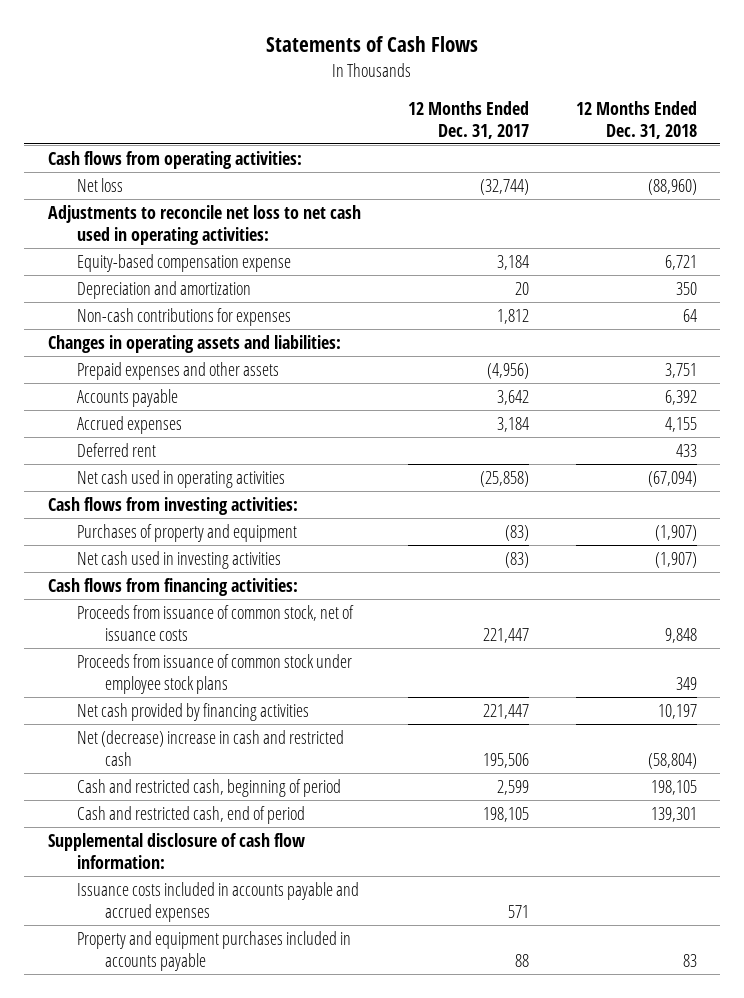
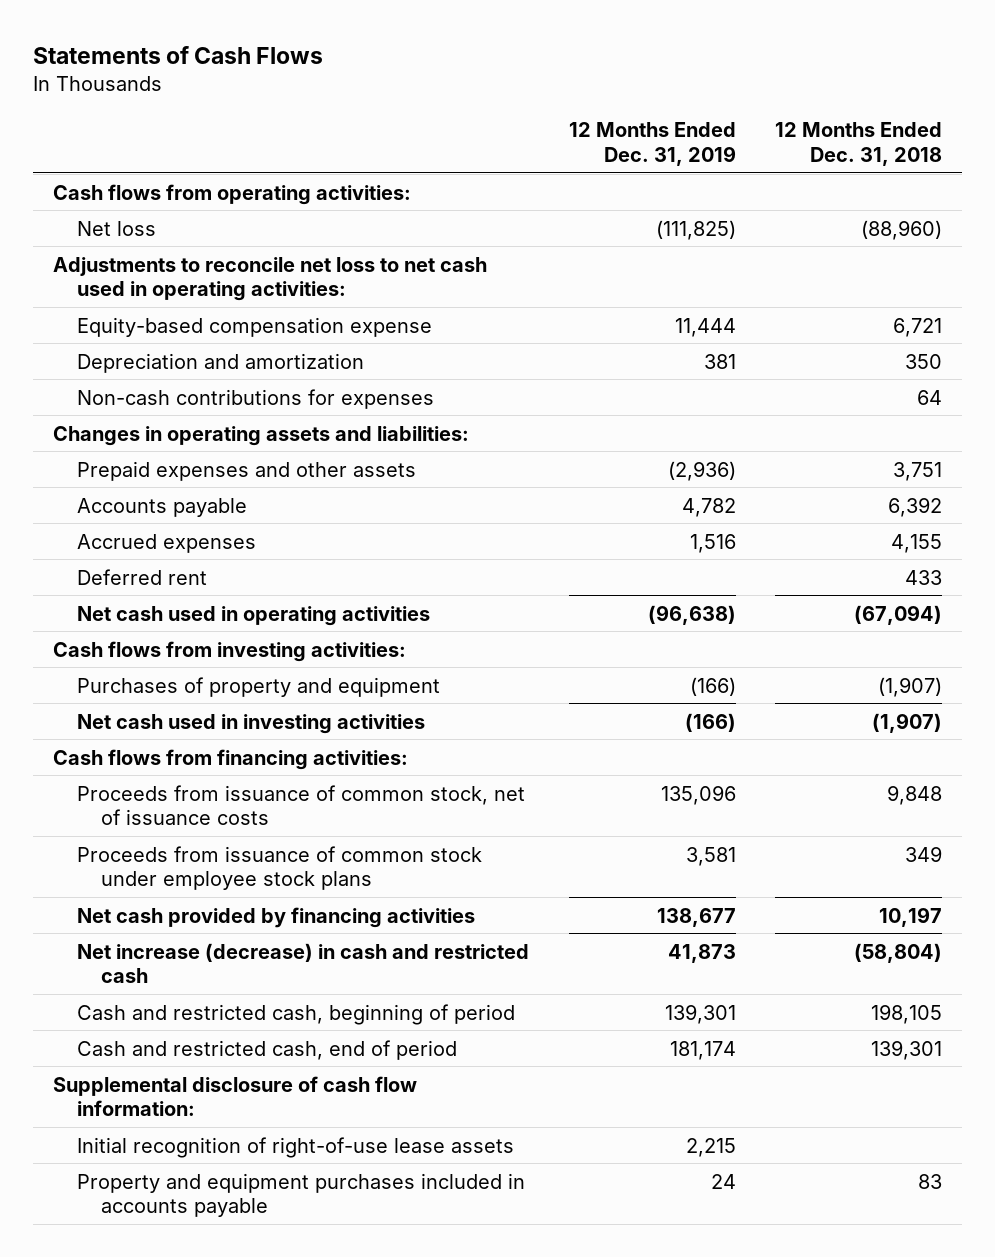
- | 12 Months Ended Dec. 31, 2017 | 12 Months Ended Dec. 31, 2018
+ | 12 Months Ended Dec. 31, 2019 | 12 Months Ended Dec. 31, 2018
- Net (decrease) increase in cash and restricted cash | 195,506 | (58,804)
+ Net increase (decrease) in cash and restricted cash | 41,873 | (58,804)
- Issuance costs included in accounts payable and accrued expenses | 571 |
+ Initial recognition of right-of-use lease assets | 2,215 |

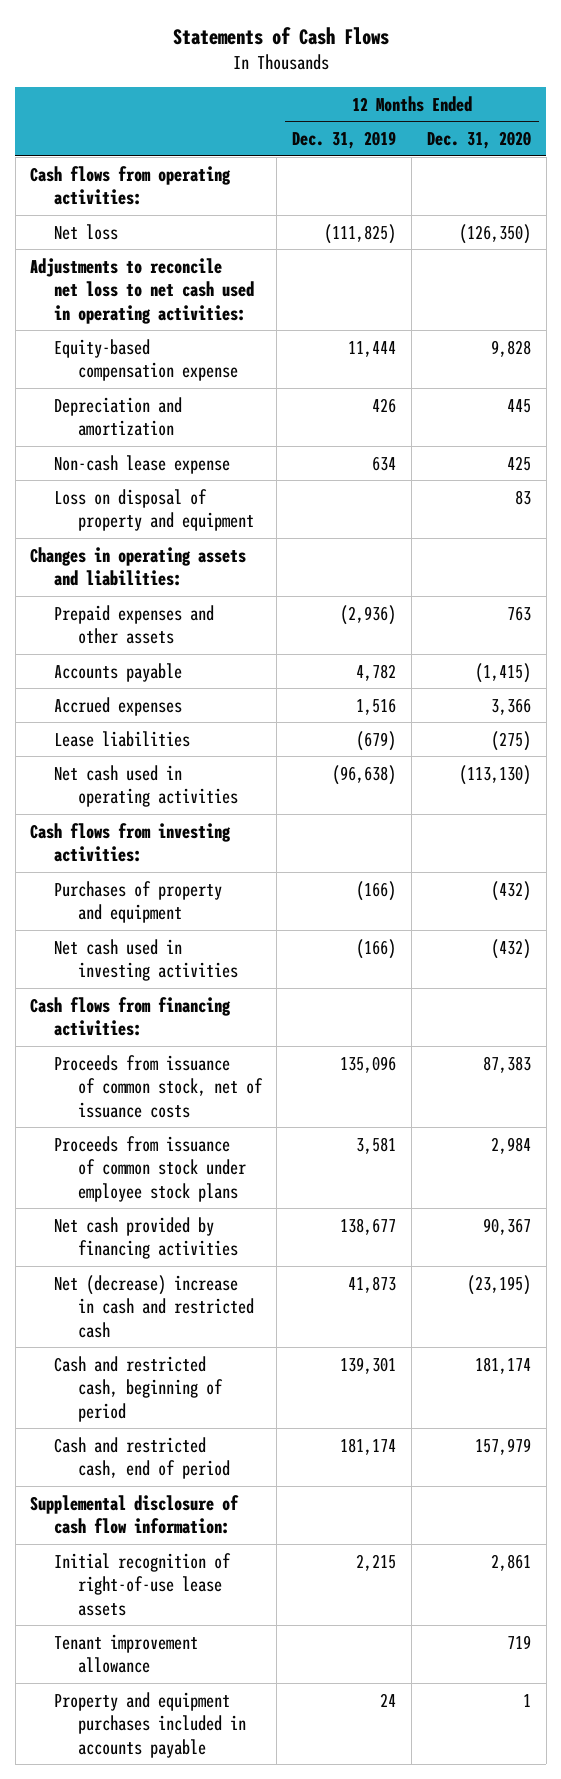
- | 12 Months Ended Dec. 31, 2019 | 12 Months Ended Dec. 31, 2018
+ | 12 Months Ended Dec. 31, 2019 | 12 Months Ended Dec. 31, 2020
- Depreciation and amortization | 381 | 350
- Non-cash contributions for expenses | | 64
+ Depreciation and amortization | 426 | 445
+ Non-cash lease expense | 634 | 425
+ Loss on disposal of property and equipment | | 83
- Deferred rent | | 433
+ Lease liabilities | (679) | (275)
- Net increase (decrease) in cash and restricted cash | 41,873 | (58,804)
+ Net (decrease) increase in cash and restricted cash | 41,873 | (23,195)
+ Tenant improvement allowance | | 719

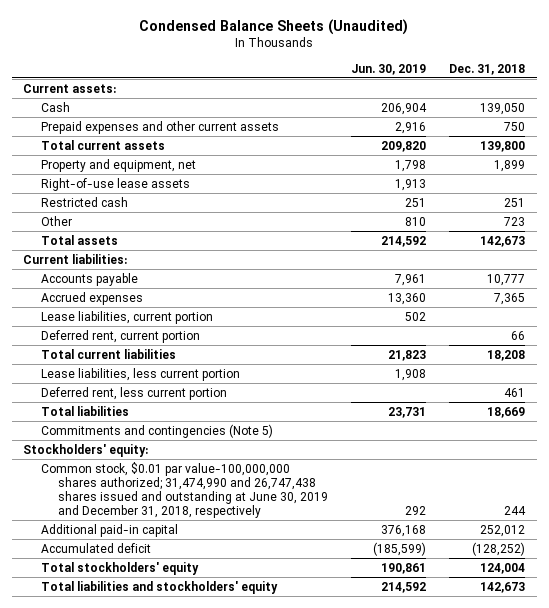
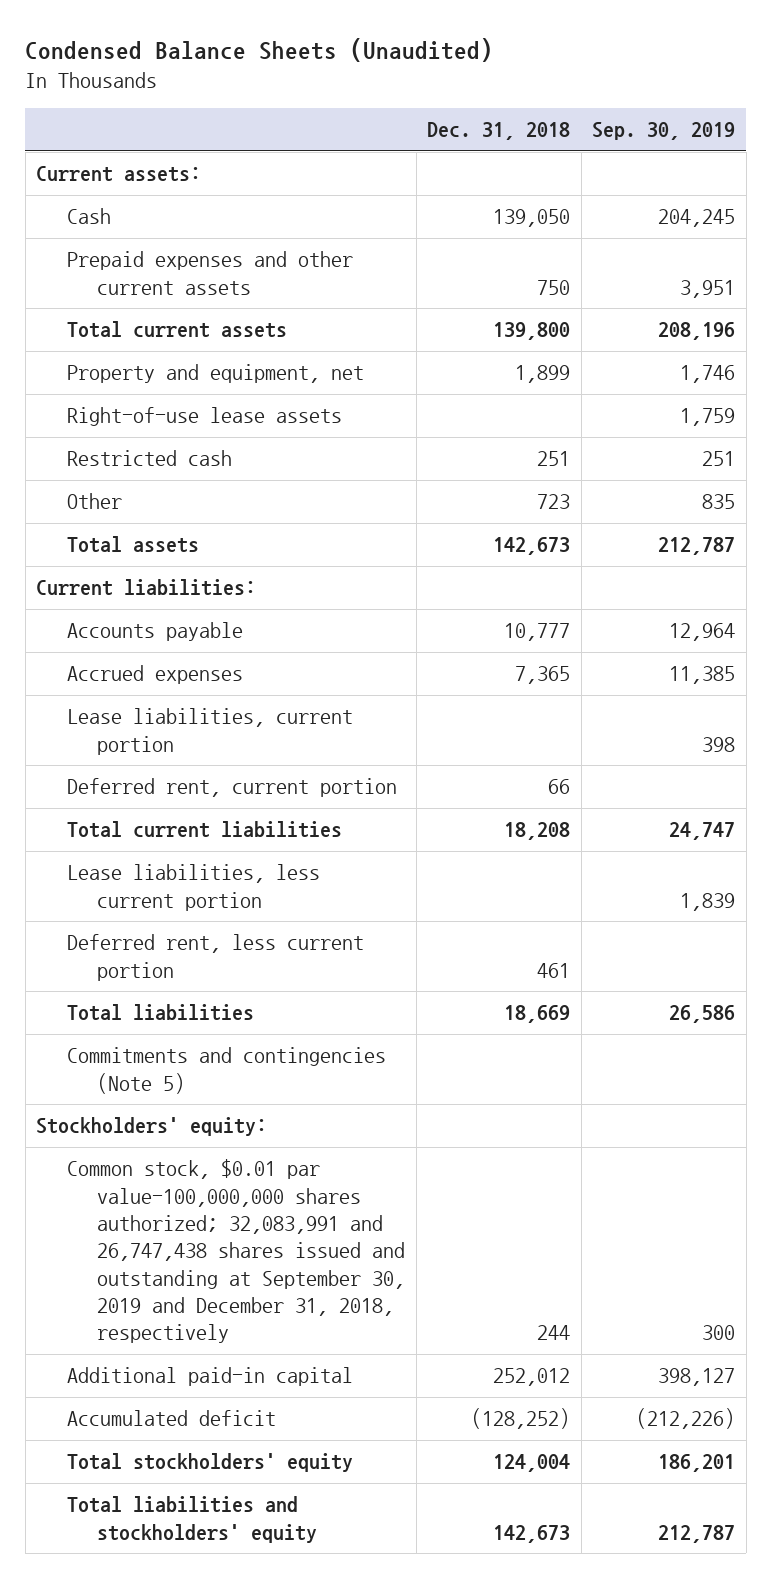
- | Jun. 30, 2019 | Dec. 31, 2018
+ | Dec. 31, 2018 | Sep. 30, 2019
- Common stock, $0.01 par value-100,000,000 shares authorized; 31,474,990 and 26,747,438 shares issued and outstanding at June 30, 2019 and December 31, 2018, respectively | 292 | 244
+ Common stock, $0.01 par value-100,000,000 shares authorized; 32,083,991 and 26,747,438 shares issued and outstanding at September 30, 2019 and December 31, 2018, respectively | 244 | 300

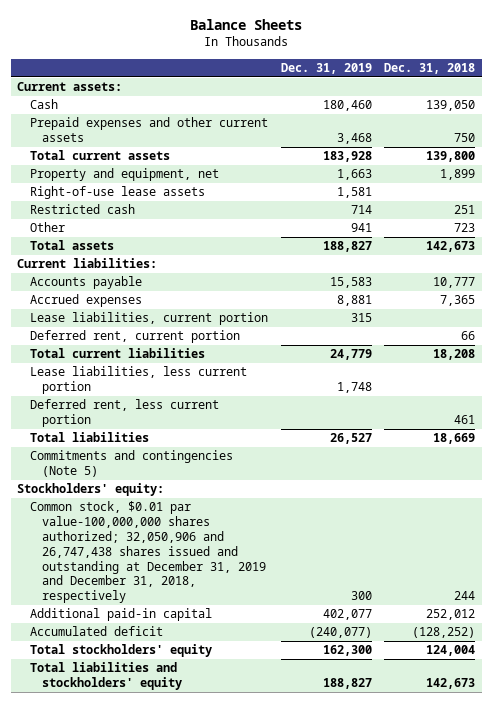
- Condensed Balance Sheets (Unaudited)
+ Balance Sheets
- | Dec. 31, 2018 | Sep. 30, 2019
+ | Dec. 31, 2019 | Dec. 31, 2018
- Common stock, $0.01 par value-100,000,000 shares authorized; 32,083,991 and 26,747,438 shares issued and outstanding at September 30, 2019 and December 31, 2018, respectively | 244 | 300
+ Common stock, $0.01 par value-100,000,000 shares authorized; 32,050,906 and 26,747,438 shares issued and outstanding at December 31, 2019 and December 31, 2018, respectively | 300 | 244

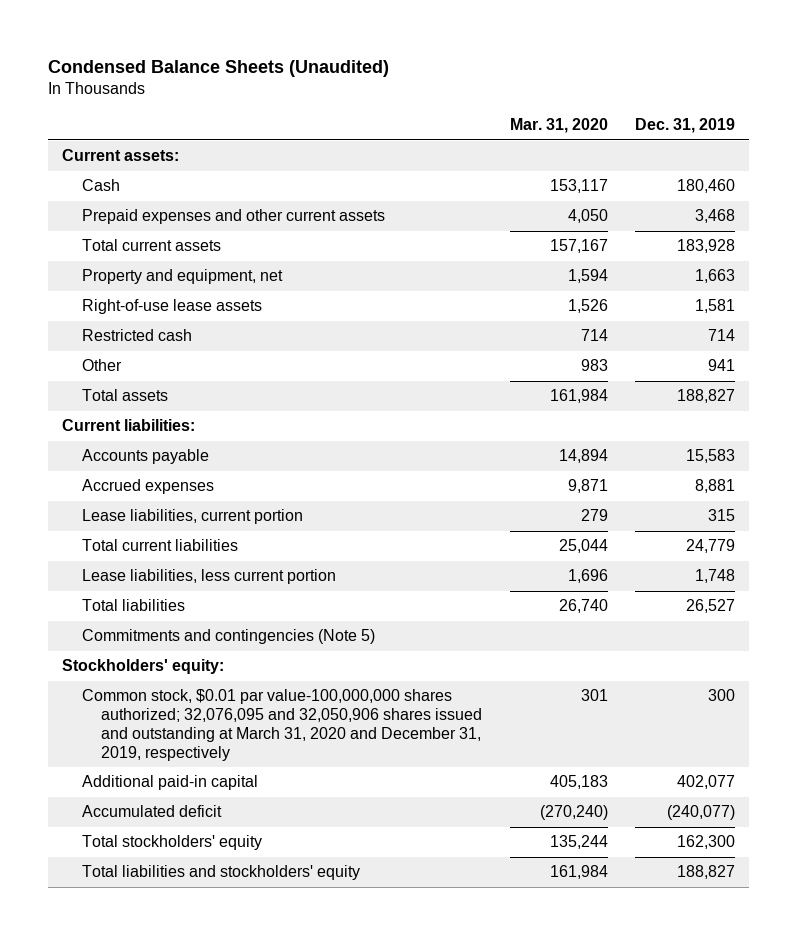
- Balance Sheets
+ Condensed Balance Sheets (Unaudited)
- | Dec. 31, 2019 | Dec. 31, 2018
+ | Mar. 31, 2020 | Dec. 31, 2019
- Deferred rent, current portion | | 66
- Deferred rent, less current portion | | 461
- Common stock, $0.01 par value-100,000,000 shares authorized; 32,050,906 and 26,747,438 shares issued and outstanding at December 31, 2019 and December 31, 2018, respectively | 300 | 244
+ Common stock, $0.01 par value-100,000,000 shares authorized; 32,076,095 and 32,050,906 shares issued and outstanding at March 31, 2020 and December 31, 2019, respectively | 301 | 300

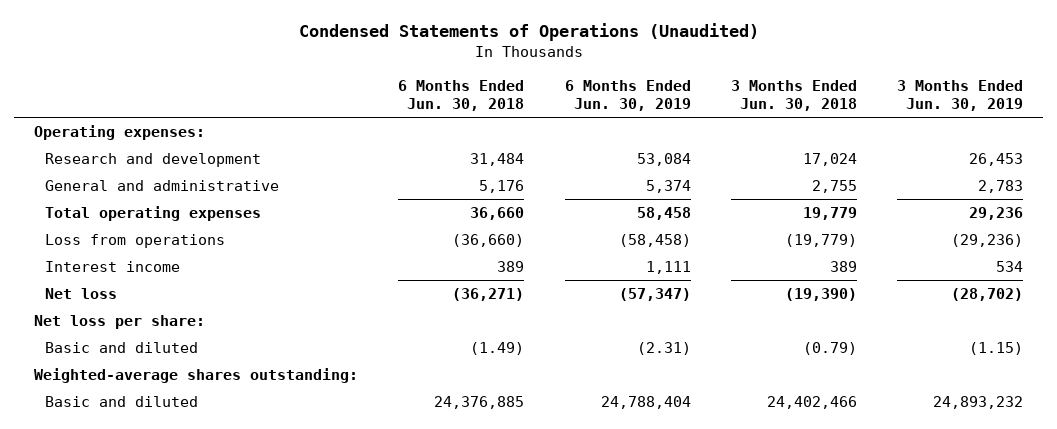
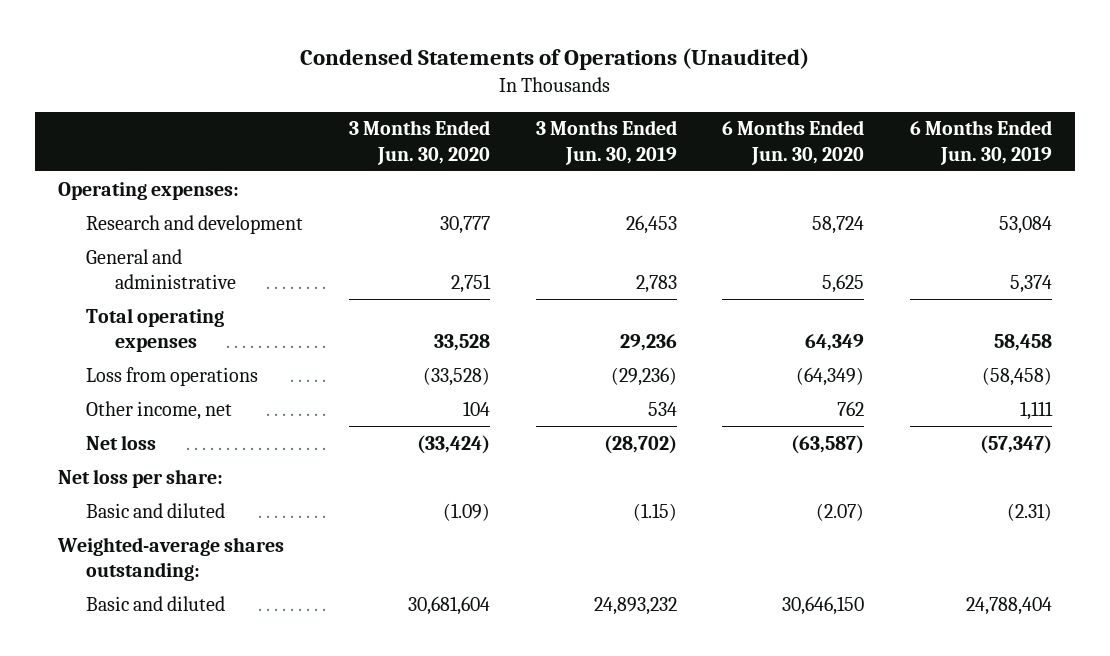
- | 6 Months Ended Jun. 30, 2018 | 6 Months Ended Jun. 30, 2019 | 3 Months Ended Jun. 30, 2018 | 3 Months Ended Jun. 30, 2019
+ | 3 Months Ended Jun. 30, 2020 | 3 Months Ended Jun. 30, 2019 | 6 Months Ended Jun. 30, 2020 | 6 Months Ended Jun. 30, 2019
- Interest income | 389 | 1,111 | 389 | 534
+ Other income, net | 104 | 534 | 762 | 1,111

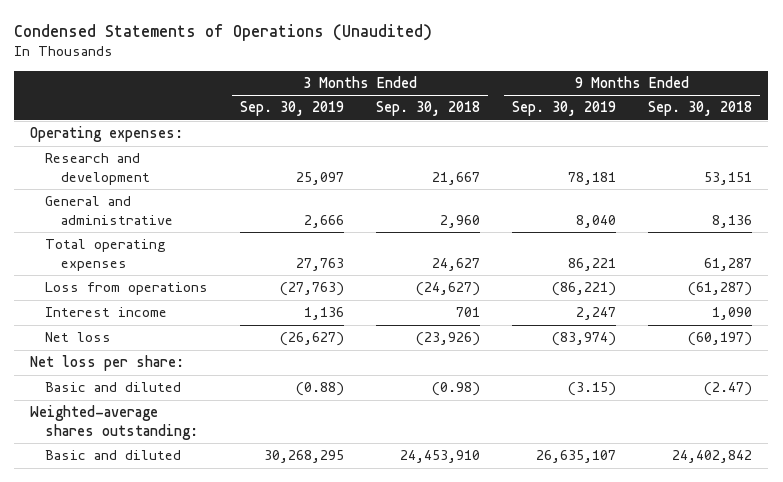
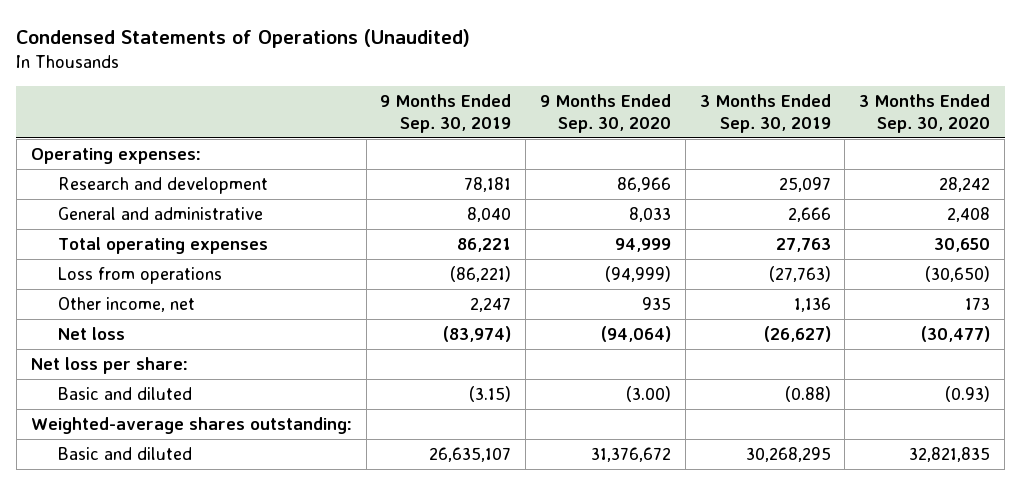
- | 3 Months Ended Sep. 30, 2019 | 3 Months Ended Sep. 30, 2018 | 9 Months Ended Sep. 30, 2019 | 9 Months Ended Sep. 30, 2018
+ | 9 Months Ended Sep. 30, 2019 | 9 Months Ended Sep. 30, 2020 | 3 Months Ended Sep. 30, 2019 | 3 Months Ended Sep. 30, 2020
- Interest income | 1,136 | 701 | 2,247 | 1,090
+ Other income, net | 2,247 | 935 | 1,136 | 173

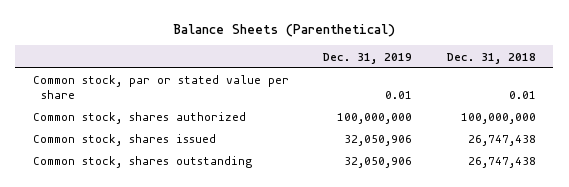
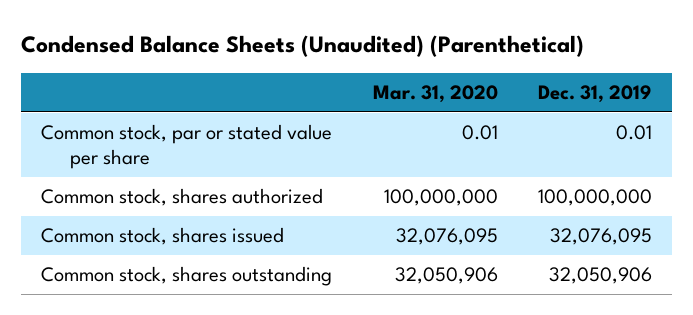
- Balance Sheets (Parenthetical)
+ Condensed Balance Sheets (Unaudited) (Parenthetical)
- | Dec. 31, 2019 | Dec. 31, 2018
+ | Mar. 31, 2020 | Dec. 31, 2019
- Common stock, shares issued | 32,050,906 | 26,747,438
+ Common stock, shares issued | 32,076,095 | 32,076,095

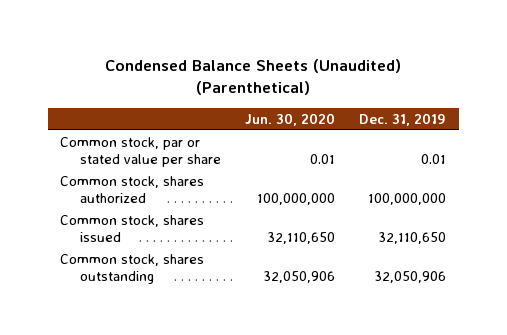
- | Mar. 31, 2020 | Dec. 31, 2019
+ | Jun. 30, 2020 | Dec. 31, 2019
- Common stock, shares issued | 32,076,095 | 32,076,095
+ Common stock, shares issued | 32,110,650 | 32,110,650

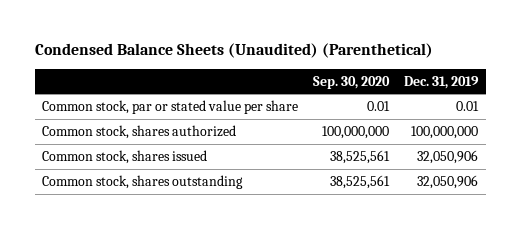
- | Jun. 30, 2020 | Dec. 31, 2019
+ | Sep. 30, 2020 | Dec. 31, 2019
- Common stock, shares issued | 32,110,650 | 32,110,650
+ Common stock, shares issued | 38,525,561 | 32,050,906

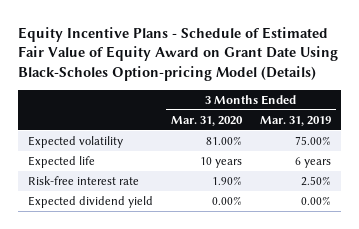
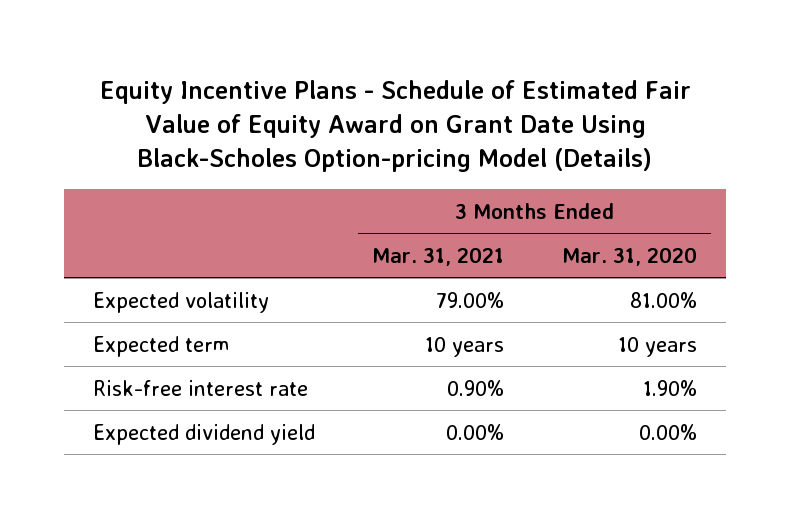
- | 3 Months Ended Mar. 31, 2020 | 3 Months Ended Mar. 31, 2019
+ | 3 Months Ended Mar. 31, 2021 | 3 Months Ended Mar. 31, 2020
- Expected life | 10 years | 6 years
+ Expected term | 10 years | 10 years

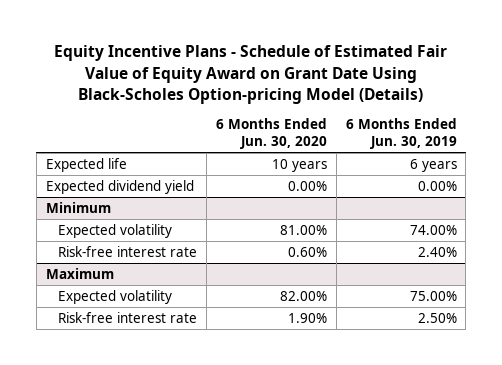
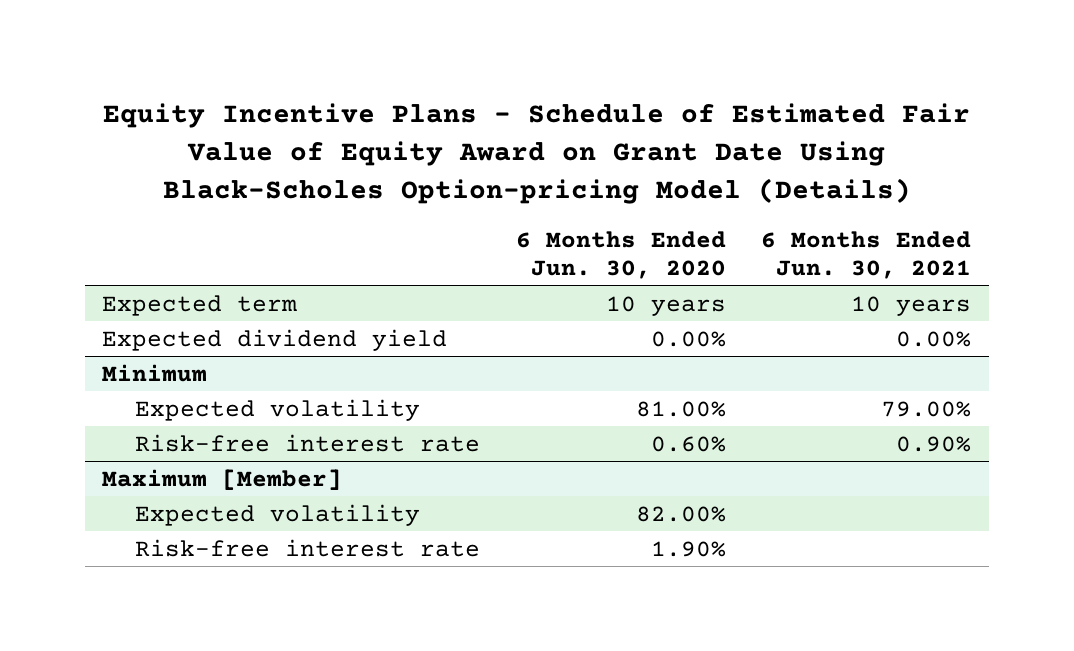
- | 6 Months Ended Jun. 30, 2020 | 6 Months Ended Jun. 30, 2019
+ | 6 Months Ended Jun. 30, 2020 | 6 Months Ended Jun. 30, 2021
- Expected life | 10 years | 6 years
+ Expected term | 10 years | 10 years
- Maximum
+ Maximum [Member]

